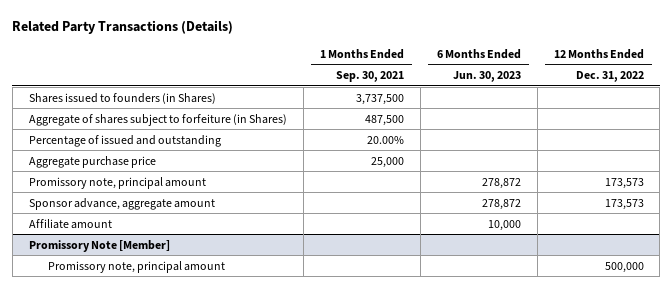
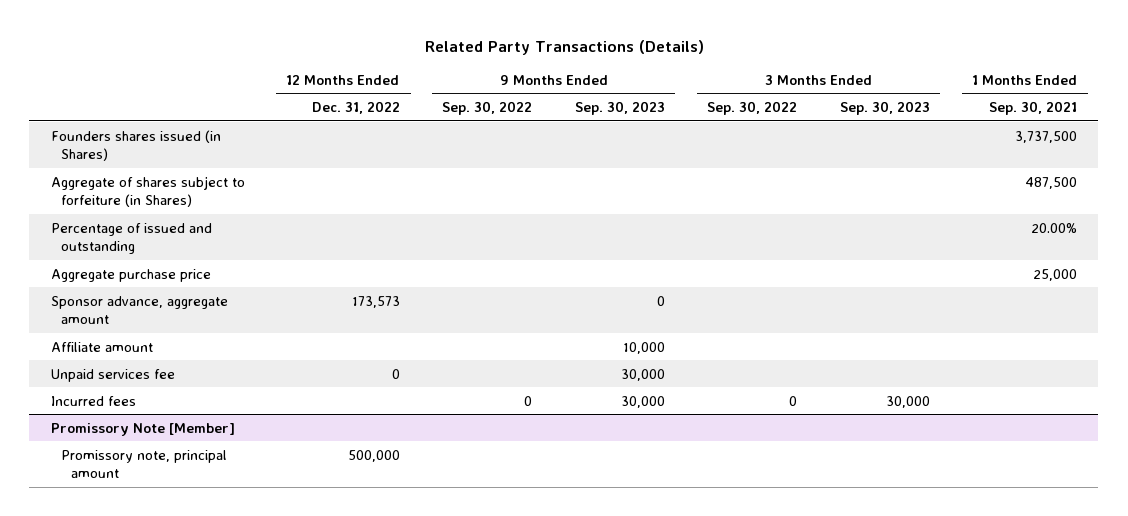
- | 1 Months Ended Sep. 30, 2021 | 6 Months Ended Jun. 30, 2023 | 12 Months Ended Dec. 31, 2022
+ | 12 Months Ended Dec. 31, 2022 | 9 Months Ended Sep. 30, 2022 | 9 Months Ended Sep. 30, 2023 | 3 Months Ended Sep. 30, 2022 | 3 Months Ended Sep. 30, 2023 | 1 Months Ended Sep. 30, 2021
- Shares issued to founders (in Shares) | 3,737,500 | |
+ Founders shares issued (in Shares) | | | | | | 3,737,500
- Promissory note, principal amount | | 278,872 | 173,573
+ Unpaid services fee | 0 | | 30,000 | | |
+ Incurred fees | | 0 | 30,000 | 0 | 30,000 |

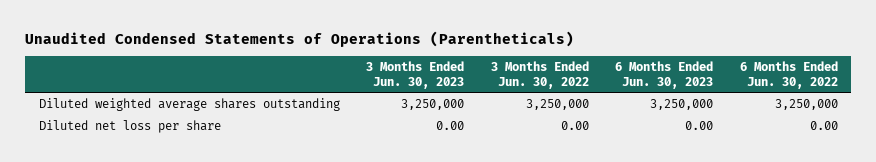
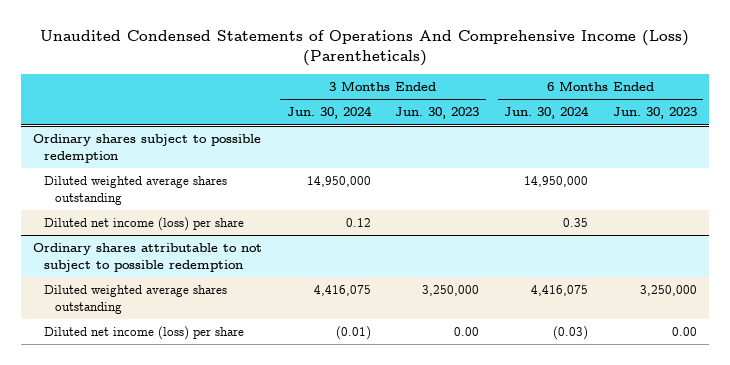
- Unaudited Condensed Statements of Operations (Parentheticals)
+ Unaudited Condensed Statements of Operations And Comprehensive Income (Loss) (Parentheticals)
- | 3 Months Ended Jun. 30, 2023 | 3 Months Ended Jun. 30, 2022 | 6 Months Ended Jun. 30, 2023 | 6 Months Ended Jun. 30, 2022
+ | 3 Months Ended Jun. 30, 2024 | 3 Months Ended Jun. 30, 2023 | 6 Months Ended Jun. 30, 2024 | 6 Months Ended Jun. 30, 2023
+ Ordinary shares subject to possible redemption
+ Diluted weighted average shares outstanding | 14,950,000 | | 14,950,000 |
+ Diluted net income (loss) per share | 0.12 | | 0.35 |
+ Ordinary shares attributable to not subject to possible redemption
- Diluted net loss per share | 0.00 | 0.00 | 0.00 | 0.00
+ Diluted net income (loss) per share | (0.01) | 0.00 | (0.03) | 0.00

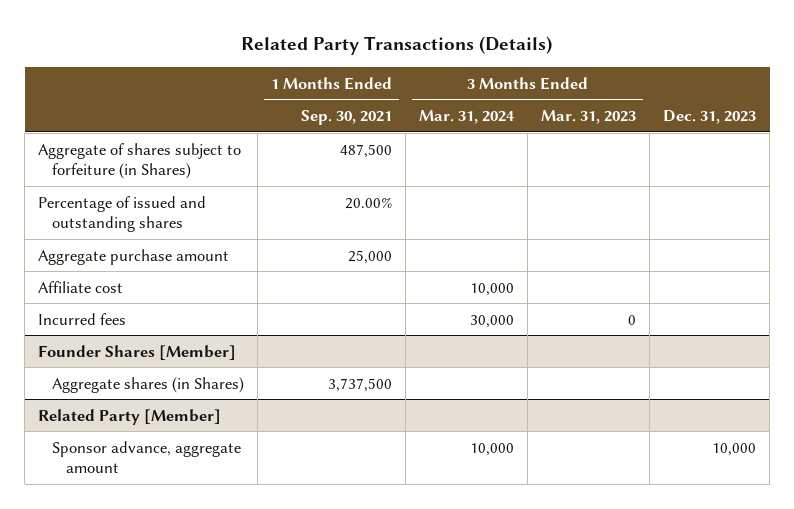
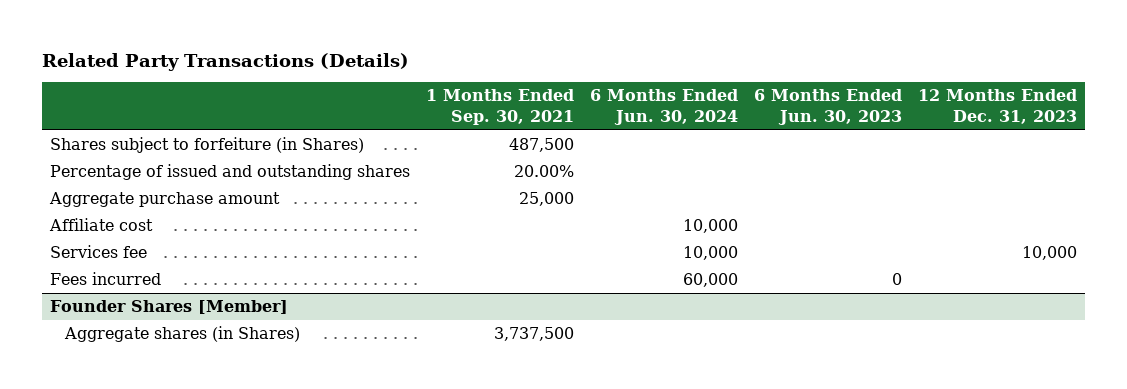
- | 1 Months Ended Sep. 30, 2021 | 3 Months Ended Mar. 31, 2024 | 3 Months Ended Mar. 31, 2023 | Dec. 31, 2023
+ | 1 Months Ended Sep. 30, 2021 | 6 Months Ended Jun. 30, 2024 | 6 Months Ended Jun. 30, 2023 | 12 Months Ended Dec. 31, 2023
- Aggregate of shares subject to forfeiture (in Shares) | 487,500 | | |
+ Shares subject to forfeiture (in Shares) | 487,500 | | |
- Incurred fees | | 30,000 | 0 |
+ Services fee | | 10,000 | | 10,000
+ Fees incurred | | 60,000 | 0 |
- Related Party [Member]
- Sponsor advance, aggregate amount | | 10,000 | | 10,000

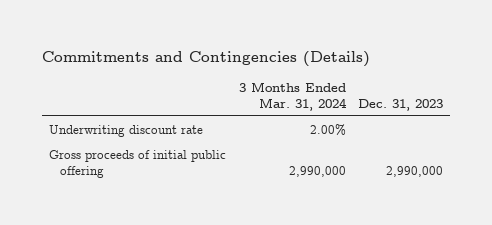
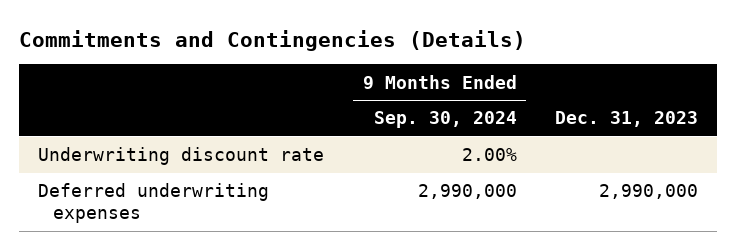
- | 3 Months Ended Mar. 31, 2024 | Dec. 31, 2023
+ | 9 Months Ended Sep. 30, 2024 | Dec. 31, 2023
- Gross proceeds of initial public offering | 2,990,000 | 2,990,000
+ Deferred underwriting expenses | 2,990,000 | 2,990,000

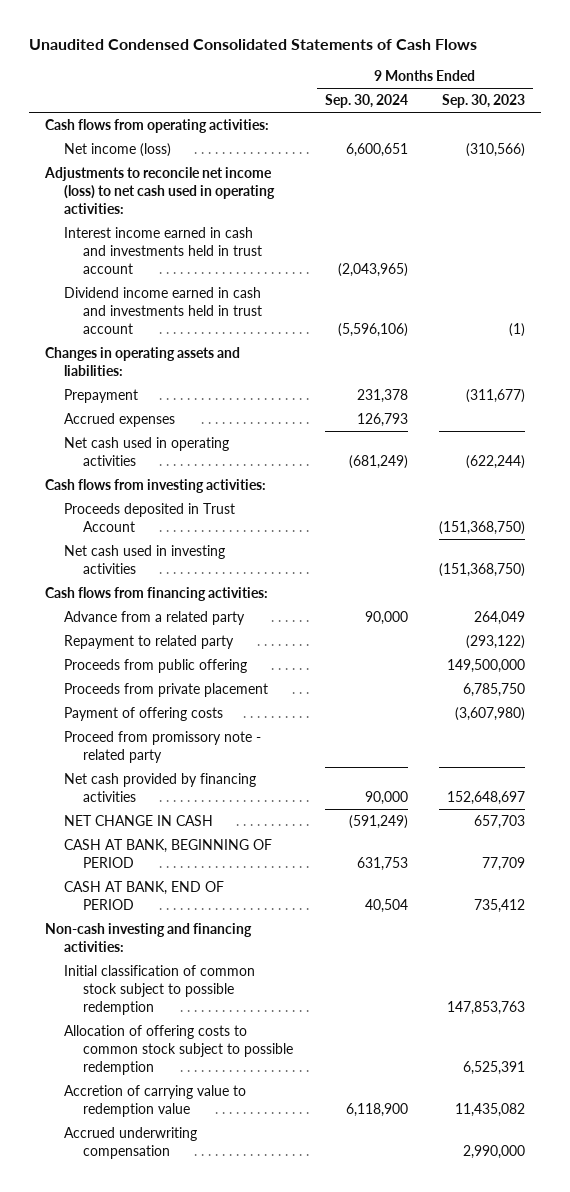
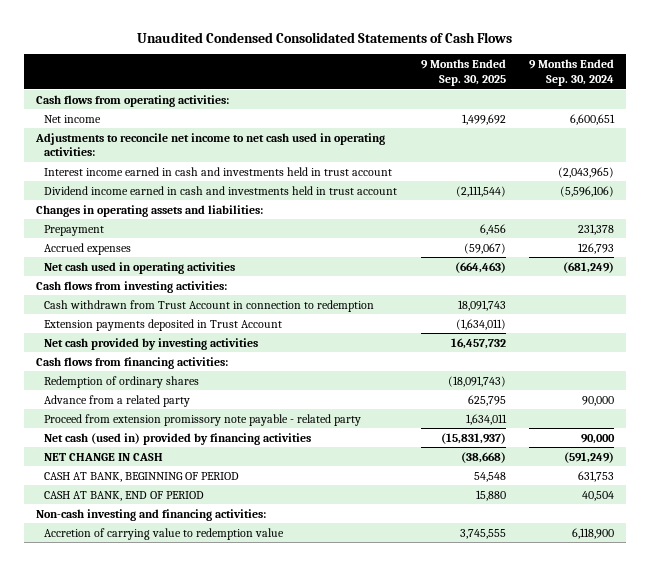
- | 9 Months Ended Sep. 30, 2024 | 9 Months Ended Sep. 30, 2023
+ | 9 Months Ended Sep. 30, 2025 | 9 Months Ended Sep. 30, 2024
- Net income (loss) | 6,600,651 | (310,566)
- Adjustments to reconcile net income (loss) to net cash used in operating activities:
+ Net income | 1,499,692 | 6,600,651
+ Adjustments to reconcile net income to net cash used in operating activities:
- Proceeds deposited in Trust Account | | (151,368,750)
- Net cash used in investing activities | | (151,368,750)
+ Cash withdrawn from Trust Account in connection to redemption | 18,091,743 |
+ Extension payments deposited in Trust Account | (1,634,011) |
+ Net cash provided by investing activities | 16,457,732 |
+ Redemption of ordinary shares | (18,091,743) |
- Repayment to related party | | (293,122)
- Proceeds from public offering | | 149,500,000
- Proceeds from private placement | | 6,785,750
- Payment of offering costs | | (3,607,980)
- Proceed from promissory note - related party
- Net cash provided by financing activities | 90,000 | 152,648,697
+ Proceed from extension promissory note payable - related party | 1,634,011 |
+ Net cash (used in) provided by financing activities | (15,831,937) | 90,000
- Initial classification of common stock subject to possible redemption | | 147,853,763
- Allocation of offering costs to common stock subject to possible redemption | | 6,525,391
- Accrued underwriting compensation | | 2,990,000

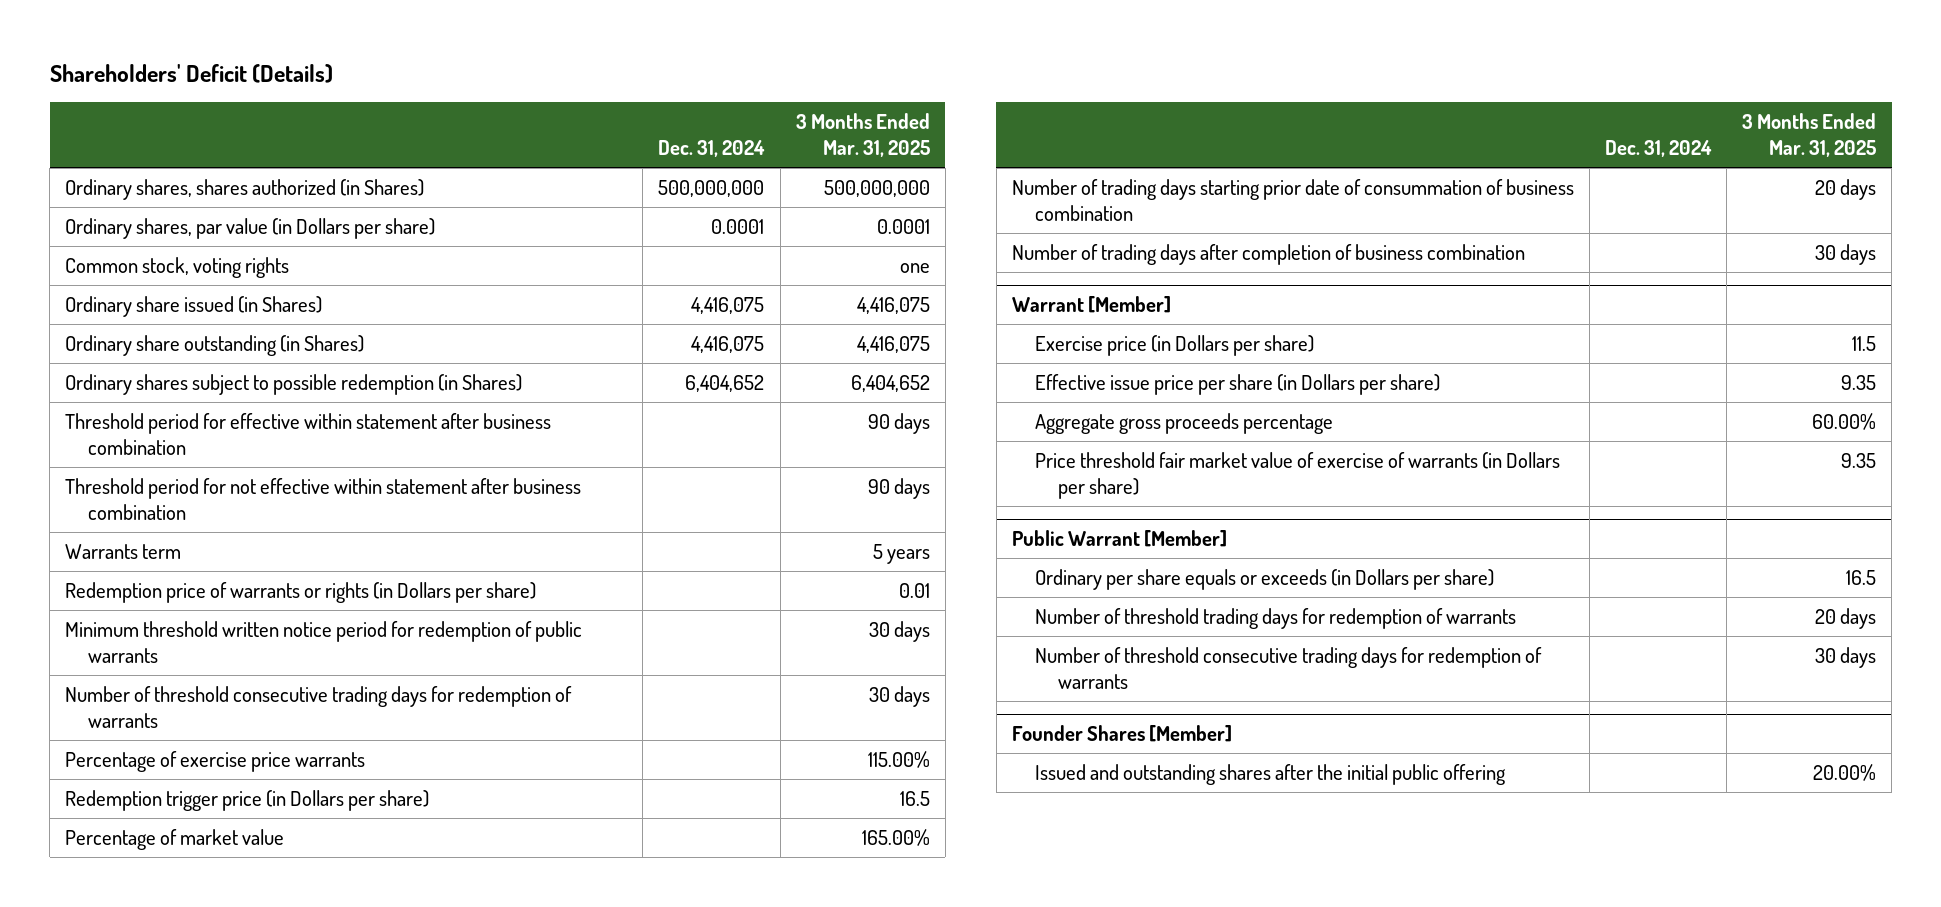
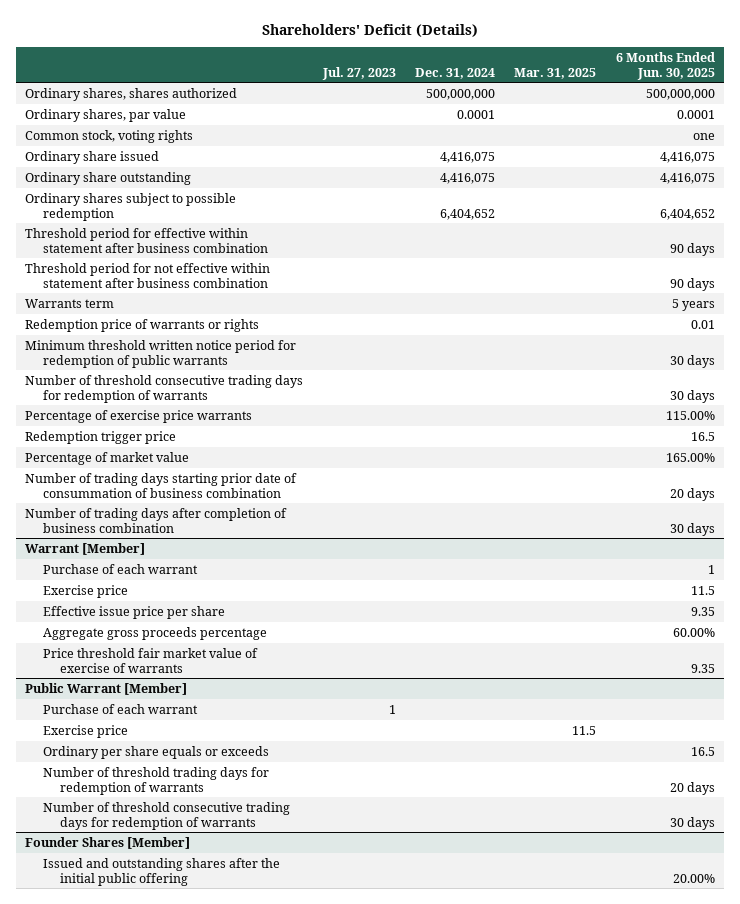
- | Dec. 31, 2024 | 3 Months Ended Mar. 31, 2025
+ | Jul. 27, 2023 | Dec. 31, 2024 | Mar. 31, 2025 | 6 Months Ended Jun. 30, 2025
- Ordinary shares, shares authorized (in Shares) | 500,000,000 | 500,000,000
- Ordinary shares, par value (in Dollars per share) | 0.0001 | 0.0001
+ Ordinary shares, shares authorized | | 500,000,000 | | 500,000,000
+ Ordinary shares, par value | | 0.0001 | | 0.0001
- Ordinary share issued (in Shares) | 4,416,075 | 4,416,075
- Ordinary share outstanding (in Shares) | 4,416,075 | 4,416,075
- Ordinary shares subject to possible redemption (in Shares) | 6,404,652 | 6,404,652
+ Ordinary share issued | | 4,416,075 | | 4,416,075
+ Ordinary share outstanding | | 4,416,075 | | 4,416,075
+ Ordinary shares subject to possible redemption | | 6,404,652 | | 6,404,652
- Redemption price of warrants or rights (in Dollars per share) | | 0.01
+ Redemption price of warrants or rights | | | | 0.01
- Redemption trigger price (in Dollars per share) | | 16.5
+ Redemption trigger price | | | | 16.5
@ Warrant [Member]
- Exercise price (in Dollars per share) | | 11.5
- Effective issue price per share (in Dollars per share) | | 9.35
+ Purchase of each warrant | | | | 1
+ Exercise price | | | | 11.5
+ Effective issue price per share | | | | 9.35
- Price threshold fair market value of exercise of warrants (in Dollars per share) | | 9.35
+ Price threshold fair market value of exercise of warrants | | | | 9.35
@ Public Warrant [Member]
- Ordinary per share equals or exceeds (in Dollars per share) | | 16.5
+ Purchase of each warrant | 1 | | |
+ Exercise price | | | 11.5 |
+ Ordinary per share equals or exceeds | | | | 16.5

